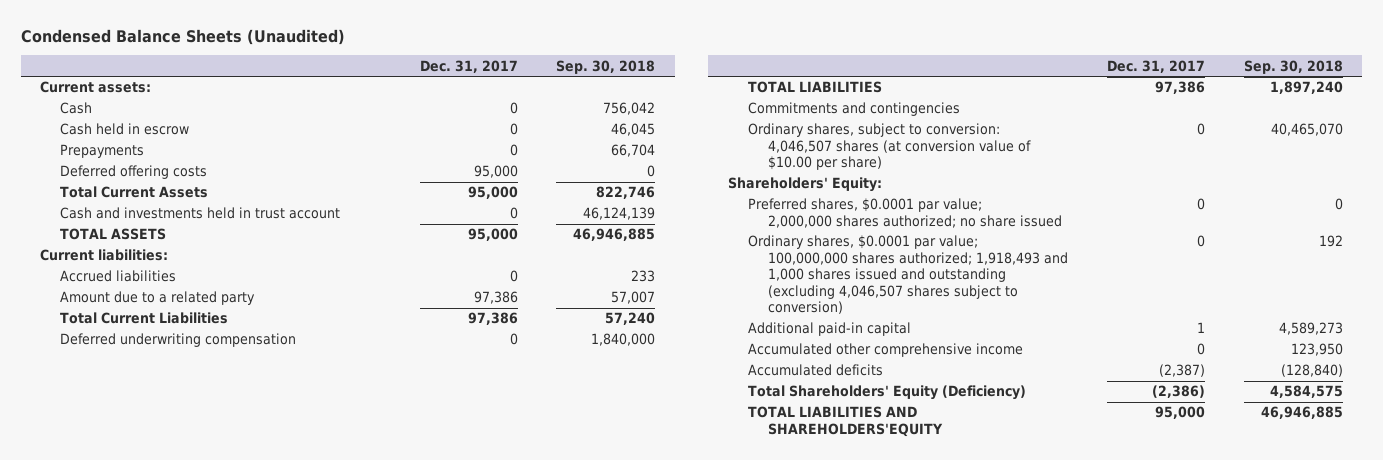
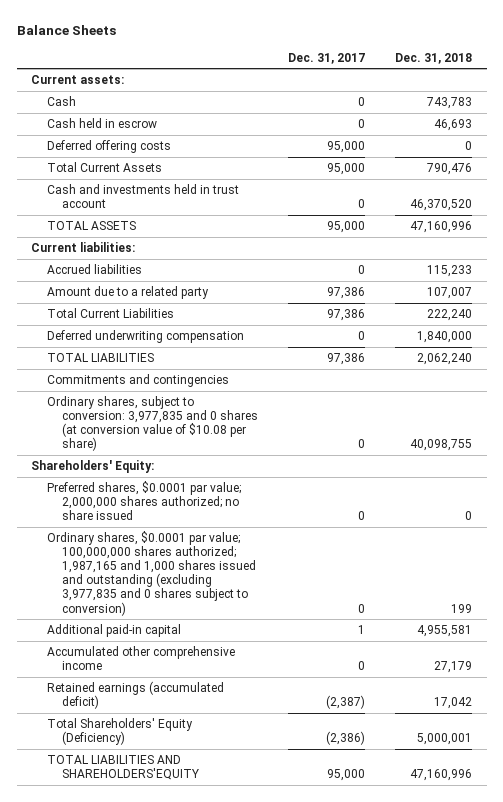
- Condensed Balance Sheets (Unaudited)
+ Balance Sheets
- | Dec. 31, 2017 | Sep. 30, 2018
+ | Dec. 31, 2017 | Dec. 31, 2018
- Prepayments | 0 | 66,704
- Ordinary shares, subject to conversion: 4,046,507 shares (at conversion value of $10.00 per share) | 0 | 40,465,070
+ Ordinary shares, subject to conversion: 3,977,835 and 0 shares (at conversion value of $10.08 per share) | 0 | 40,098,755
- Ordinary shares, $0.0001 par value; 100,000,000 shares authorized; 1,918,493 and 1,000 shares issued and outstanding (excluding 4,046,507 shares subject to conversion) | 0 | 192
+ Ordinary shares, $0.0001 par value; 100,000,000 shares authorized; 1,987,165 and 1,000 shares issued and outstanding (excluding 3,977,835 and 0 shares subject to conversion) | 0 | 199
- Accumulated deficits | (2,387) | (128,840)
+ Retained earnings (accumulated deficit) | (2,387) | 17,042

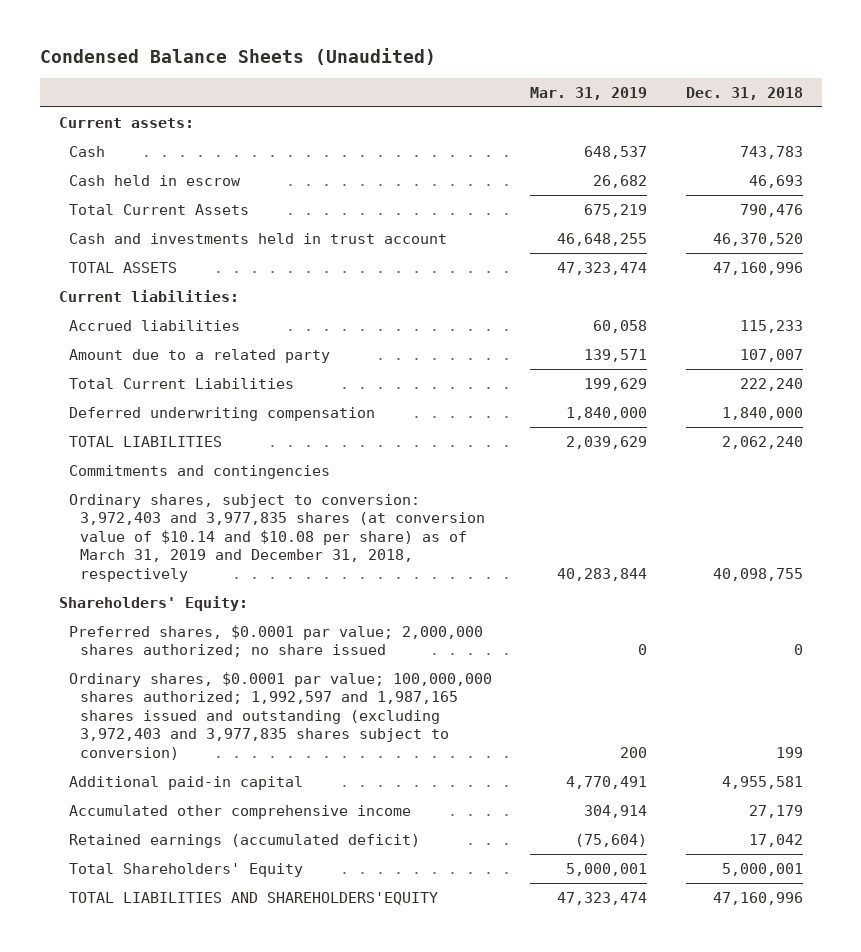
- Balance Sheets
+ Condensed Balance Sheets (Unaudited)
- | Dec. 31, 2017 | Dec. 31, 2018
+ | Mar. 31, 2019 | Dec. 31, 2018
- Deferred offering costs | 95,000 | 0
- Ordinary shares, subject to conversion: 3,977,835 and 0 shares (at conversion value of $10.08 per share) | 0 | 40,098,755
+ Ordinary shares, subject to conversion: 3,972,403 and 3,977,835 shares (at conversion value of $10.14 and $10.08 per share) as of March 31, 2019 and December 31, 2018, respectively | 40,283,844 | 40,098,755
- Ordinary shares, $0.0001 par value; 100,000,000 shares authorized; 1,987,165 and 1,000 shares issued and outstanding (excluding 3,977,835 and 0 shares subject to conversion) | 0 | 199
+ Ordinary shares, $0.0001 par value; 100,000,000 shares authorized; 1,992,597 and 1,987,165 shares issued and outstanding (excluding 3,972,403 and 3,977,835 shares subject to conversion) | 200 | 199
- Total Shareholders' Equity (Deficiency) | (2,386) | 5,000,001
+ Total Shareholders' Equity | 5,000,001 | 5,000,001

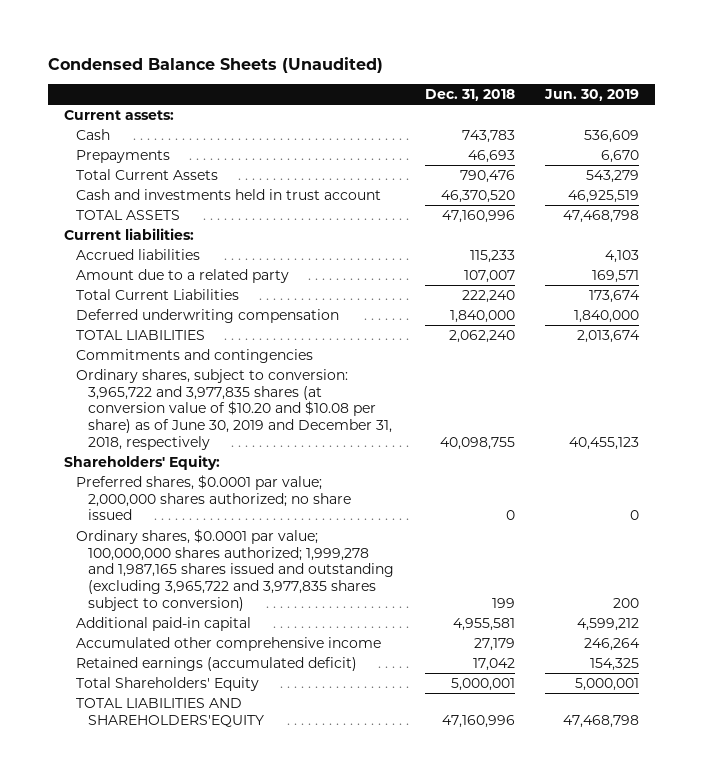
- | Mar. 31, 2019 | Dec. 31, 2018
+ | Dec. 31, 2018 | Jun. 30, 2019
- Cash held in escrow | 26,682 | 46,693
+ Prepayments | 46,693 | 6,670
- Ordinary shares, subject to conversion: 3,972,403 and 3,977,835 shares (at conversion value of $10.14 and $10.08 per share) as of March 31, 2019 and December 31, 2018, respectively | 40,283,844 | 40,098,755
+ Ordinary shares, subject to conversion: 3,965,722 and 3,977,835 shares (at conversion value of $10.20 and $10.08 per share) as of June 30, 2019 and December 31, 2018, respectively | 40,098,755 | 40,455,123
- Ordinary shares, $0.0001 par value; 100,000,000 shares authorized; 1,992,597 and 1,987,165 shares issued and outstanding (excluding 3,972,403 and 3,977,835 shares subject to conversion) | 200 | 199
+ Ordinary shares, $0.0001 par value; 100,000,000 shares authorized; 1,999,278 and 1,987,165 shares issued and outstanding (excluding 3,965,722 and 3,977,835 shares subject to conversion) | 199 | 200

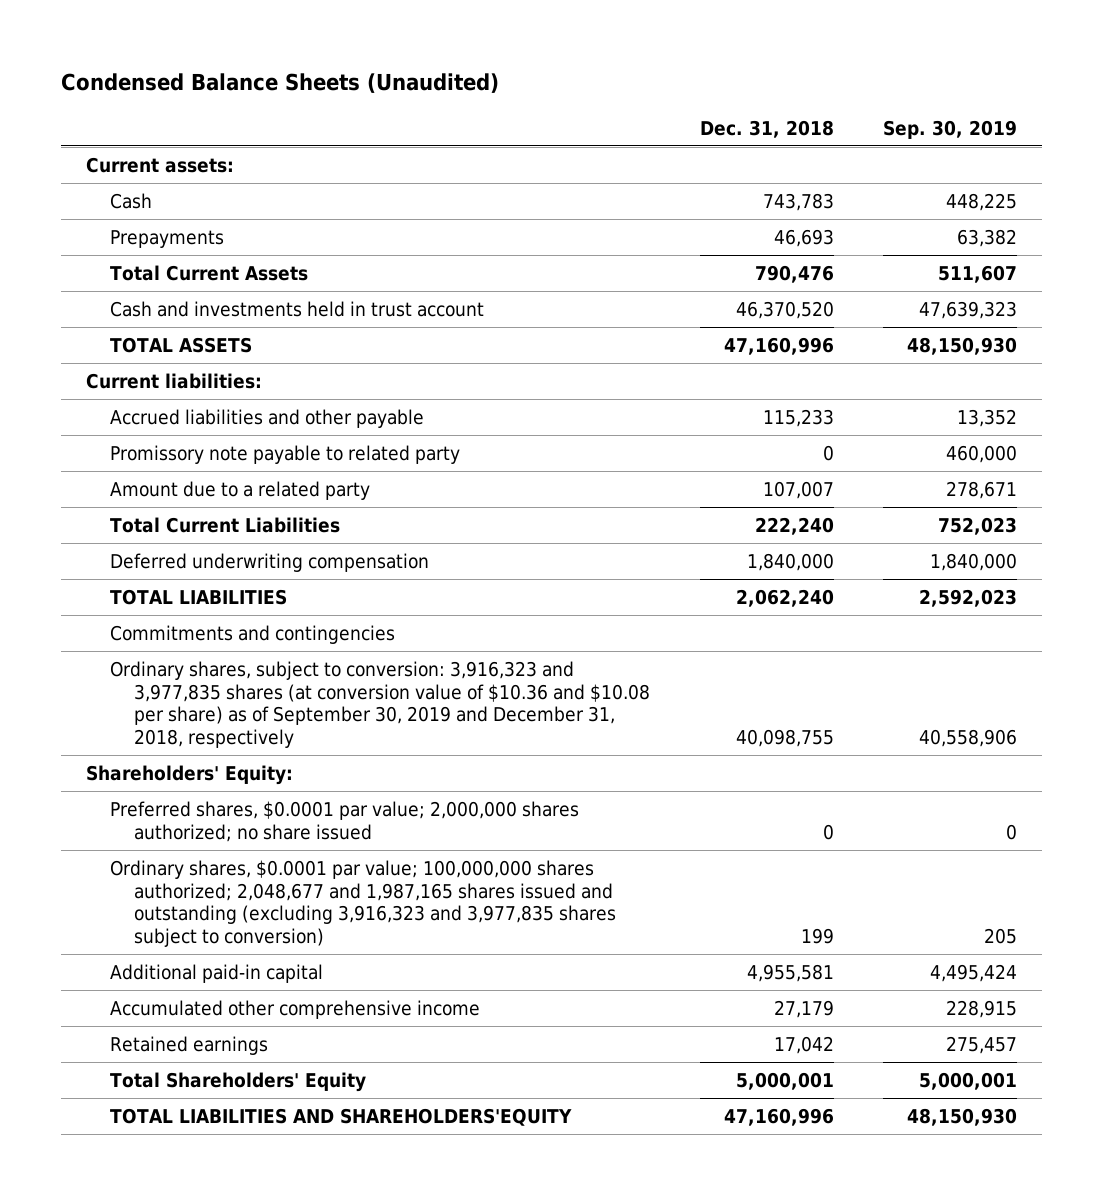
- | Dec. 31, 2018 | Jun. 30, 2019
+ | Dec. 31, 2018 | Sep. 30, 2019
- Accrued liabilities | 115,233 | 4,103
+ Accrued liabilities and other payable | 115,233 | 13,352
+ Promissory note payable to related party | 0 | 460,000
- Ordinary shares, subject to conversion: 3,965,722 and 3,977,835 shares (at conversion value of $10.20 and $10.08 per share) as of June 30, 2019 and December 31, 2018, respectively | 40,098,755 | 40,455,123
+ Ordinary shares, subject to conversion: 3,916,323 and 3,977,835 shares (at conversion value of $10.36 and $10.08 per share) as of September 30, 2019 and December 31, 2018, respectively | 40,098,755 | 40,558,906
- Ordinary shares, $0.0001 par value; 100,000,000 shares authorized; 1,999,278 and 1,987,165 shares issued and outstanding (excluding 3,965,722 and 3,977,835 shares subject to conversion) | 199 | 200
+ Ordinary shares, $0.0001 par value; 100,000,000 shares authorized; 2,048,677 and 1,987,165 shares issued and outstanding (excluding 3,916,323 and 3,977,835 shares subject to conversion) | 199 | 205
- Retained earnings (accumulated deficit) | 17,042 | 154,325
+ Retained earnings | 17,042 | 275,457

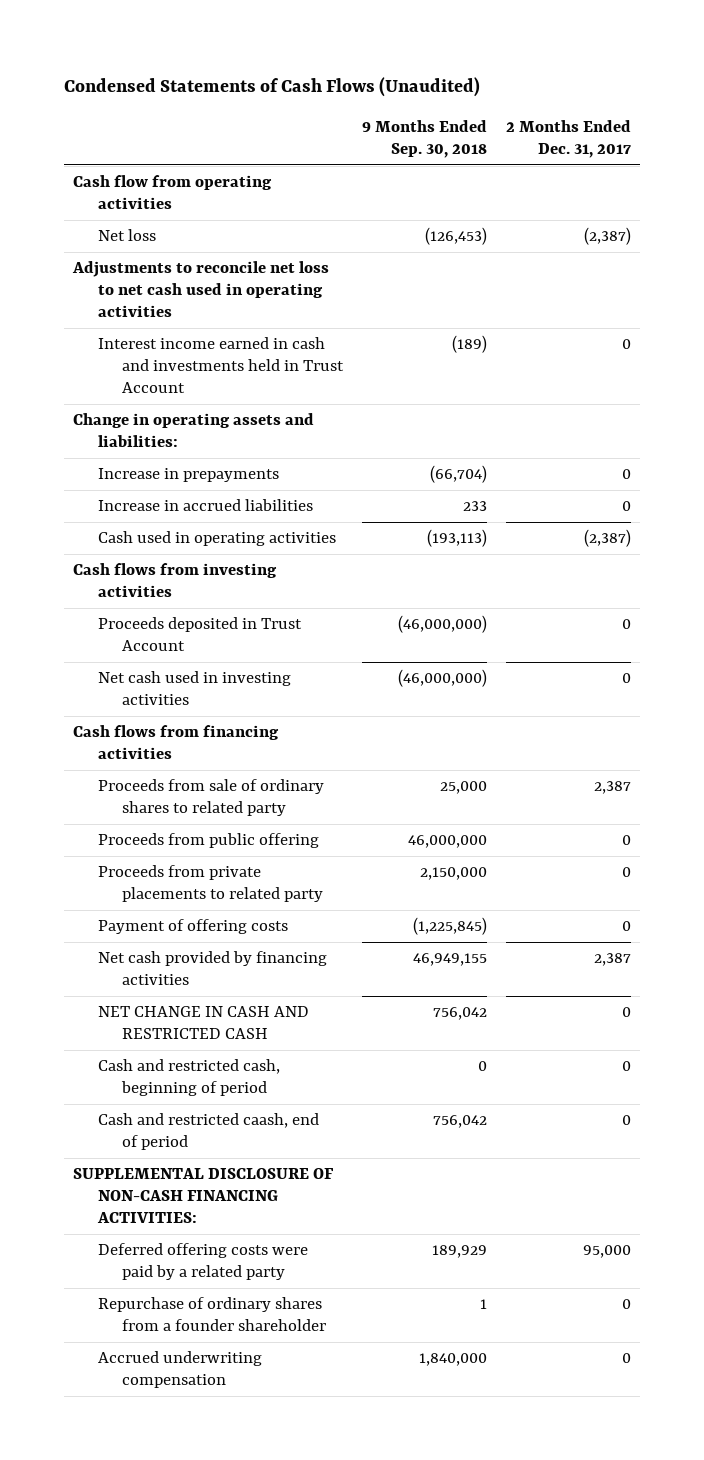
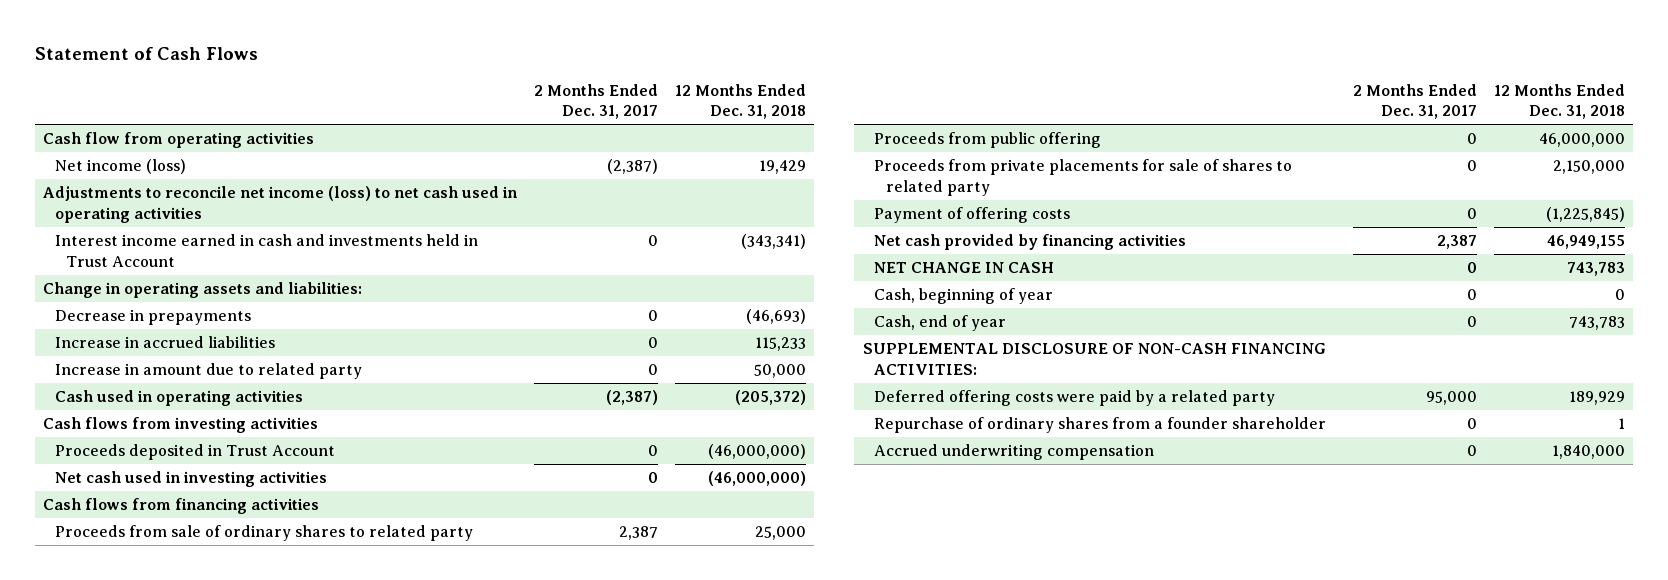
- Condensed Statements of Cash Flows (Unaudited)
+ Statement of Cash Flows
- | 9 Months Ended Sep. 30, 2018 | 2 Months Ended Dec. 31, 2017
+ | 2 Months Ended Dec. 31, 2017 | 12 Months Ended Dec. 31, 2018
- Net loss | (126,453) | (2,387)
- Adjustments to reconcile net loss to net cash used in operating activities
+ Net income (loss) | (2,387) | 19,429
+ Adjustments to reconcile net income (loss) to net cash used in operating activities
- Increase in prepayments | (66,704) | 0
+ Decrease in prepayments | 0 | (46,693)
+ Increase in amount due to related party | 0 | 50,000
- Proceeds from private placements to related party | 2,150,000 | 0
+ Proceeds from private placements for sale of shares to related party | 0 | 2,150,000
- NET CHANGE IN CASH AND RESTRICTED CASH | 756,042 | 0
- Cash and restricted cash, beginning of period | 0 | 0
- Cash and restricted caash, end of period | 756,042 | 0
+ NET CHANGE IN CASH | 0 | 743,783
+ Cash, beginning of year | 0 | 0
+ Cash, end of year | 0 | 743,783

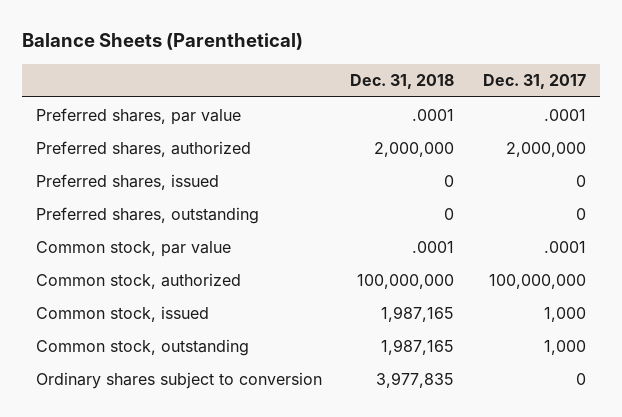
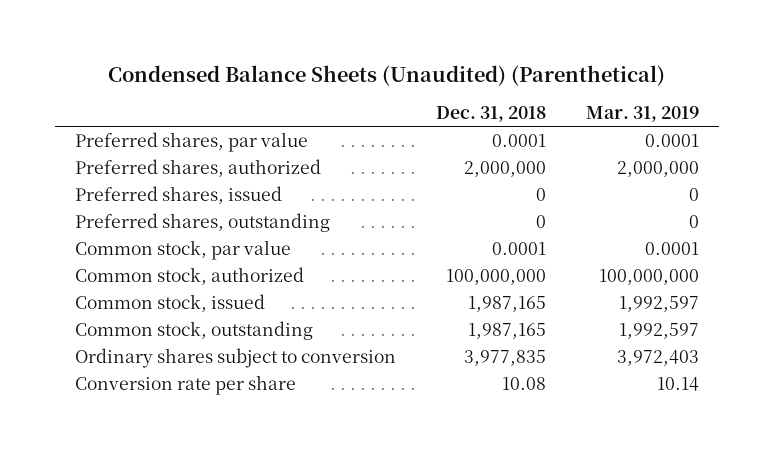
- Balance Sheets (Parenthetical)
+ Condensed Balance Sheets (Unaudited) (Parenthetical)
- | Dec. 31, 2018 | Dec. 31, 2017
+ | Dec. 31, 2018 | Mar. 31, 2019
- Preferred shares, par value | .0001 | .0001
+ Preferred shares, par value | 0.0001 | 0.0001
- Common stock, par value | .0001 | .0001
+ Common stock, par value | 0.0001 | 0.0001
+ Conversion rate per share | 10.08 | 10.14

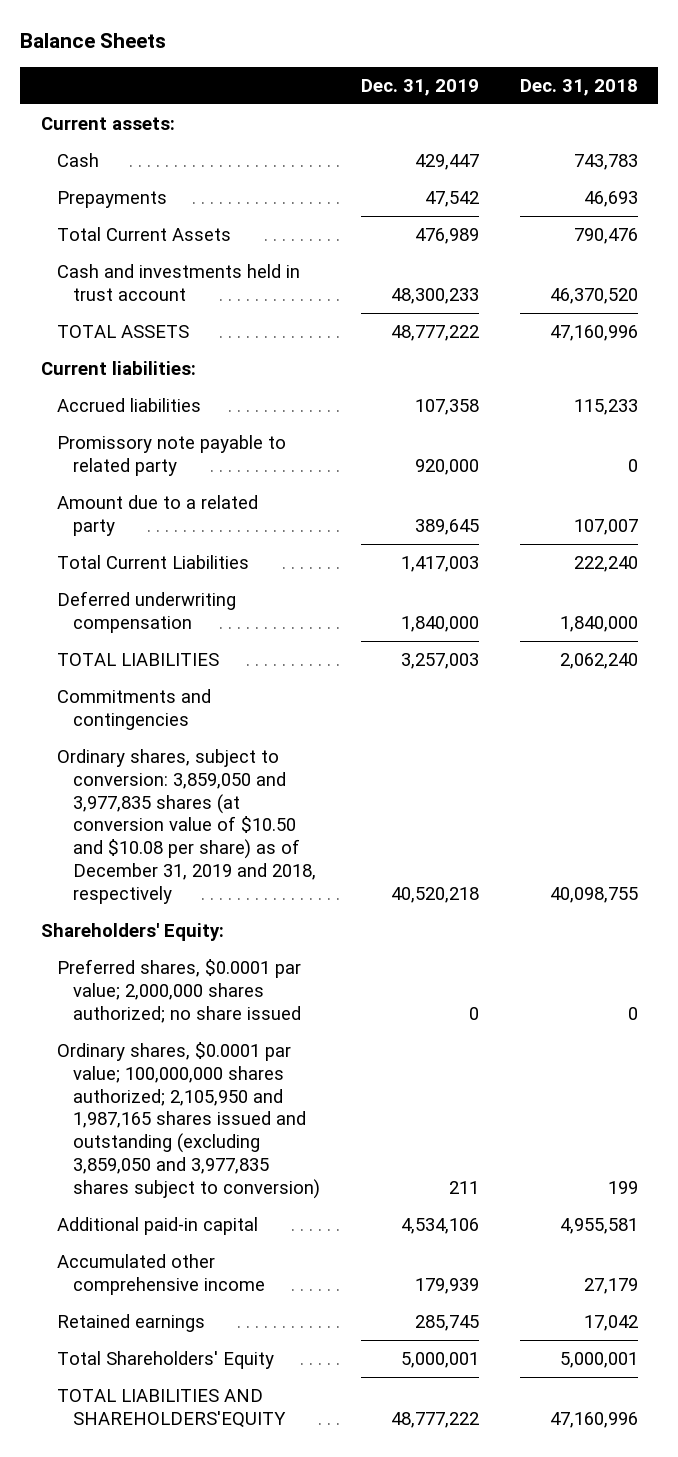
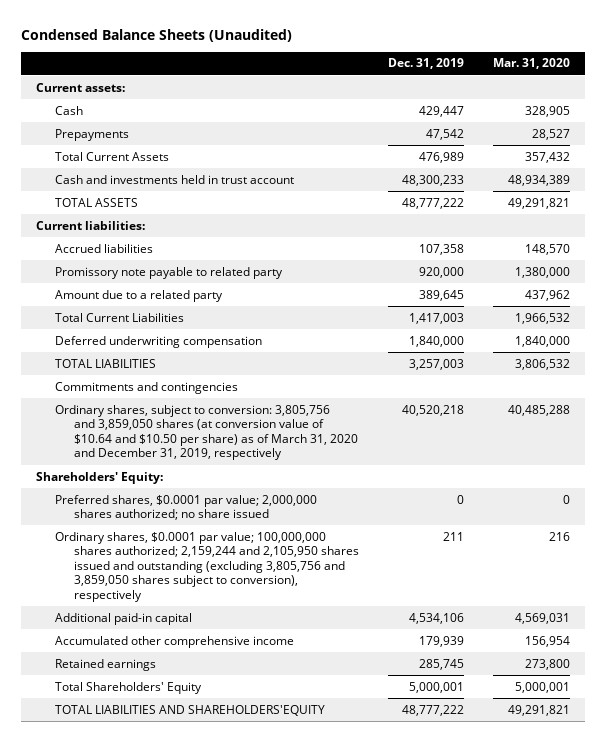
- Balance Sheets
+ Condensed Balance Sheets (Unaudited)
- | Dec. 31, 2019 | Dec. 31, 2018
+ | Dec. 31, 2019 | Mar. 31, 2020
- Ordinary shares, subject to conversion: 3,859,050 and 3,977,835 shares (at conversion value of $10.50 and $10.08 per share) as of December 31, 2019 and 2018, respectively | 40,520,218 | 40,098,755
+ Ordinary shares, subject to conversion: 3,805,756 and 3,859,050 shares (at conversion value of $10.64 and $10.50 per share) as of March 31, 2020 and December 31, 2019, respectively | 40,520,218 | 40,485,288
- Ordinary shares, $0.0001 par value; 100,000,000 shares authorized; 2,105,950 and 1,987,165 shares issued and outstanding (excluding 3,859,050 and 3,977,835 shares subject to conversion) | 211 | 199
+ Ordinary shares, $0.0001 par value; 100,000,000 shares authorized; 2,159,244 and 2,105,950 shares issued and outstanding (excluding 3,805,756 and 3,859,050 shares subject to conversion), respectively | 211 | 216

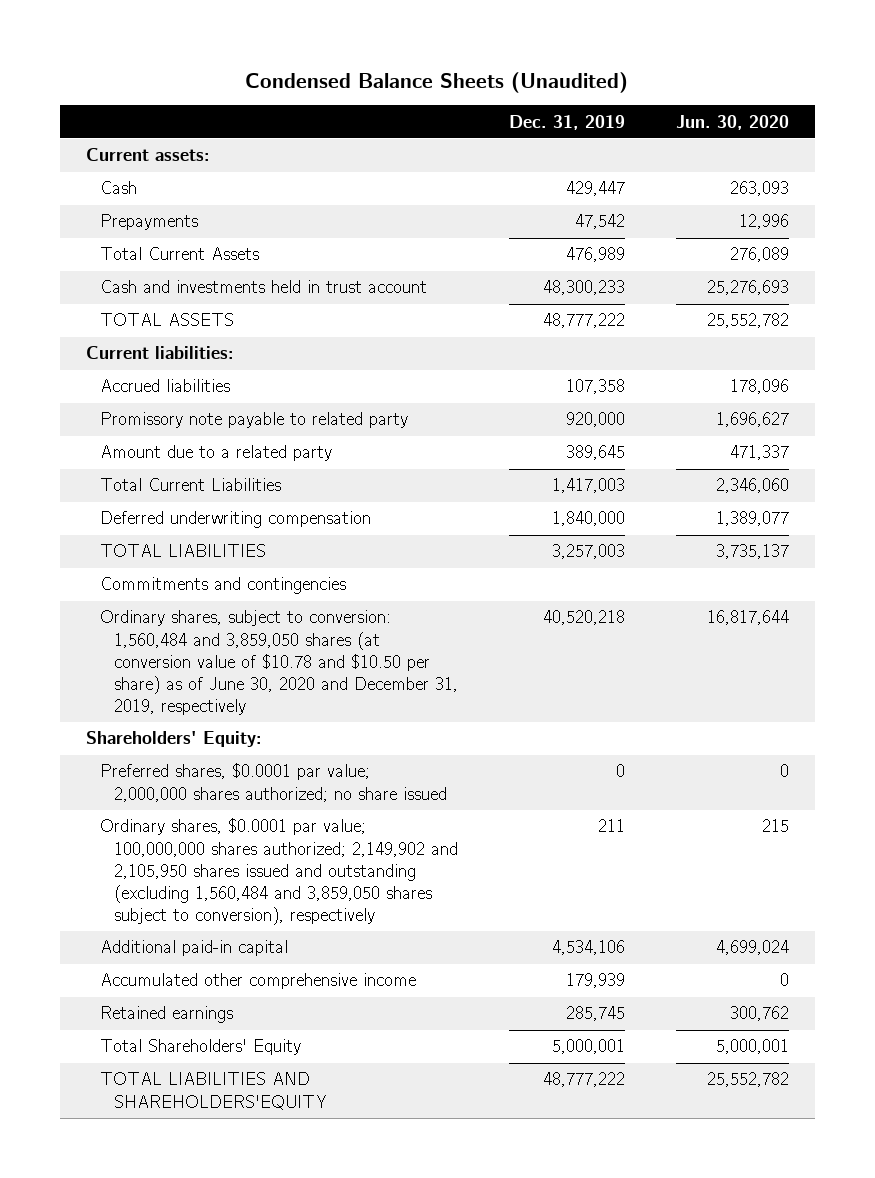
- | Dec. 31, 2019 | Mar. 31, 2020
+ | Dec. 31, 2019 | Jun. 30, 2020
- Ordinary shares, subject to conversion: 3,805,756 and 3,859,050 shares (at conversion value of $10.64 and $10.50 per share) as of March 31, 2020 and December 31, 2019, respectively | 40,520,218 | 40,485,288
+ Ordinary shares, subject to conversion: 1,560,484 and 3,859,050 shares (at conversion value of $10.78 and $10.50 per share) as of June 30, 2020 and December 31, 2019, respectively | 40,520,218 | 16,817,644
- Ordinary shares, $0.0001 par value; 100,000,000 shares authorized; 2,159,244 and 2,105,950 shares issued and outstanding (excluding 3,805,756 and 3,859,050 shares subject to conversion), respectively | 211 | 216
+ Ordinary shares, $0.0001 par value; 100,000,000 shares authorized; 2,149,902 and 2,105,950 shares issued and outstanding (excluding 1,560,484 and 3,859,050 shares subject to conversion), respectively | 211 | 215

